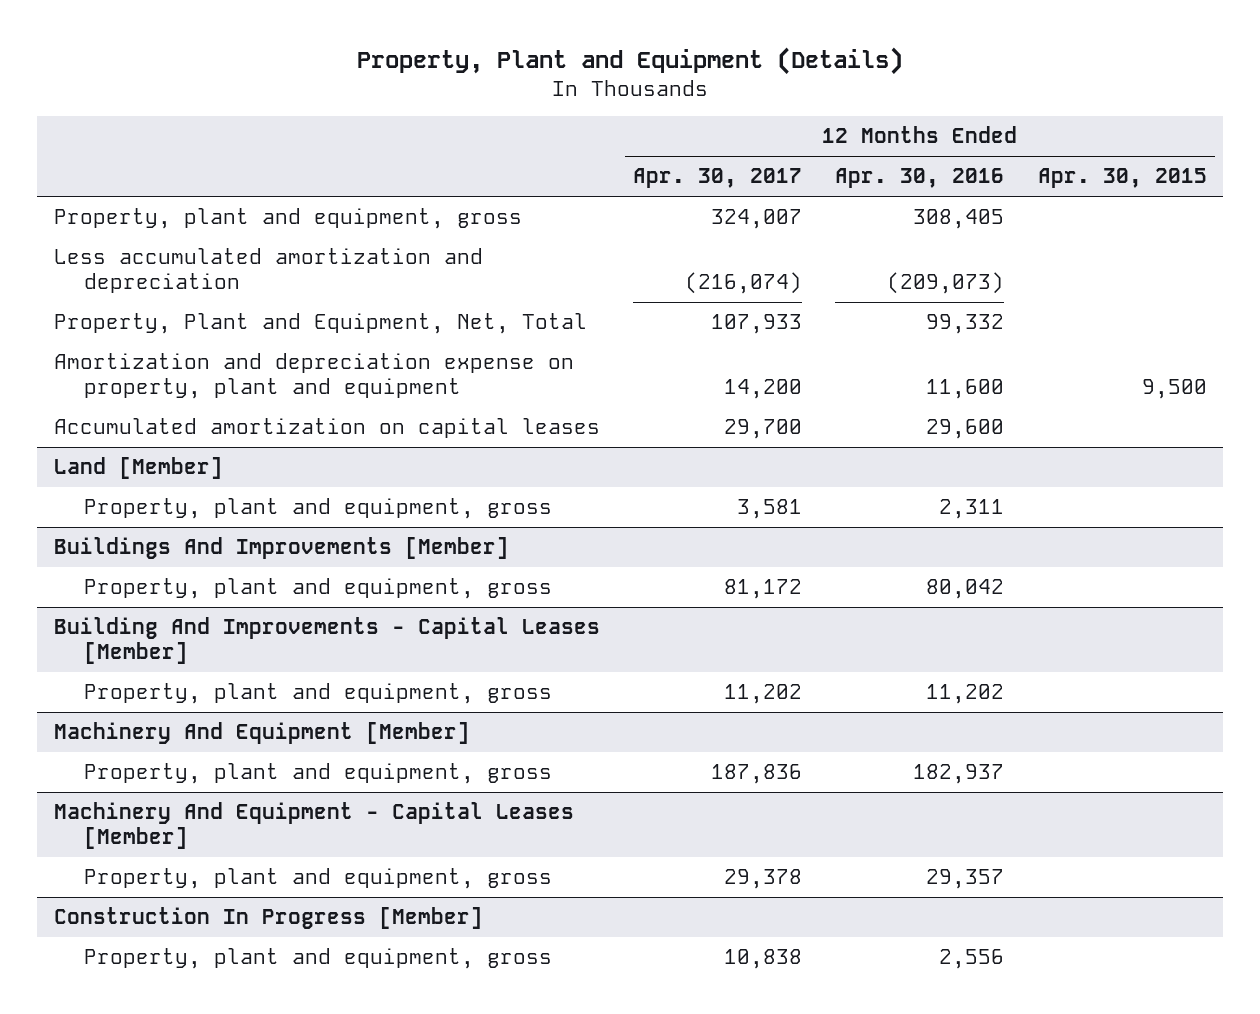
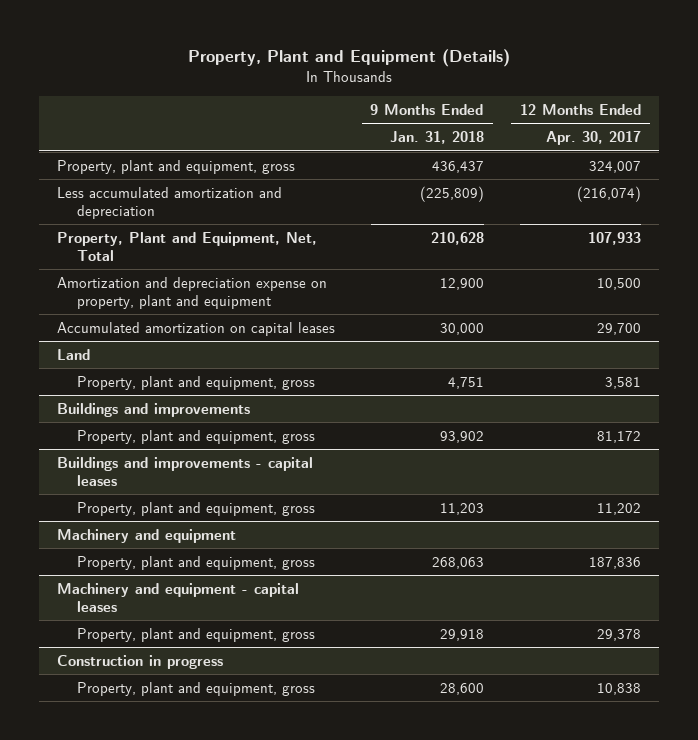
- | 12 Months Ended Apr. 30, 2017 | 12 Months Ended Apr. 30, 2016 | 12 Months Ended Apr. 30, 2015
+ | 9 Months Ended Jan. 31, 2018 | 12 Months Ended Apr. 30, 2017
- Amortization and depreciation expense on property, plant and equipment | 14,200 | 11,600 | 9,500
+ Amortization and depreciation expense on property, plant and equipment | 12,900 | 10,500
- Land [Member]
+ Land
- Buildings And Improvements [Member]
+ Buildings and improvements
- Building And Improvements - Capital Leases [Member]
+ Buildings and improvements - capital leases
- Machinery And Equipment [Member]
+ Machinery and equipment
- Machinery And Equipment - Capital Leases [Member]
+ Machinery and equipment - capital leases
- Construction In Progress [Member]
+ Construction in progress

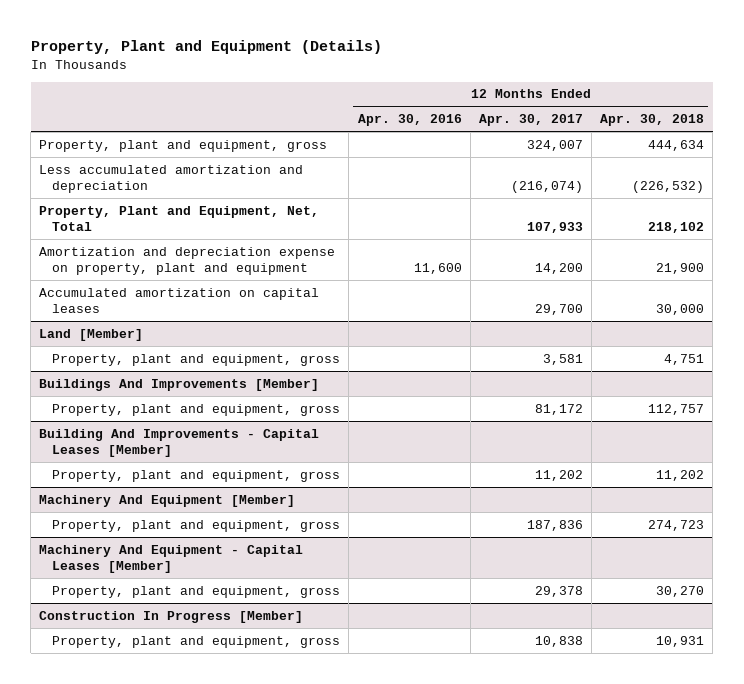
- | 9 Months Ended Jan. 31, 2018 | 12 Months Ended Apr. 30, 2017
+ | 12 Months Ended Apr. 30, 2016 | 12 Months Ended Apr. 30, 2017 | 12 Months Ended Apr. 30, 2018
- Amortization and depreciation expense on property, plant and equipment | 12,900 | 10,500
+ Amortization and depreciation expense on property, plant and equipment | 11,600 | 14,200 | 21,900
- Land
+ Land [Member]
- Buildings and improvements
+ Buildings And Improvements [Member]
- Buildings and improvements - capital leases
+ Building And Improvements - Capital Leases [Member]
- Machinery and equipment
+ Machinery And Equipment [Member]
- Machinery and equipment - capital leases
+ Machinery And Equipment - Capital Leases [Member]
- Construction in progress
+ Construction In Progress [Member]

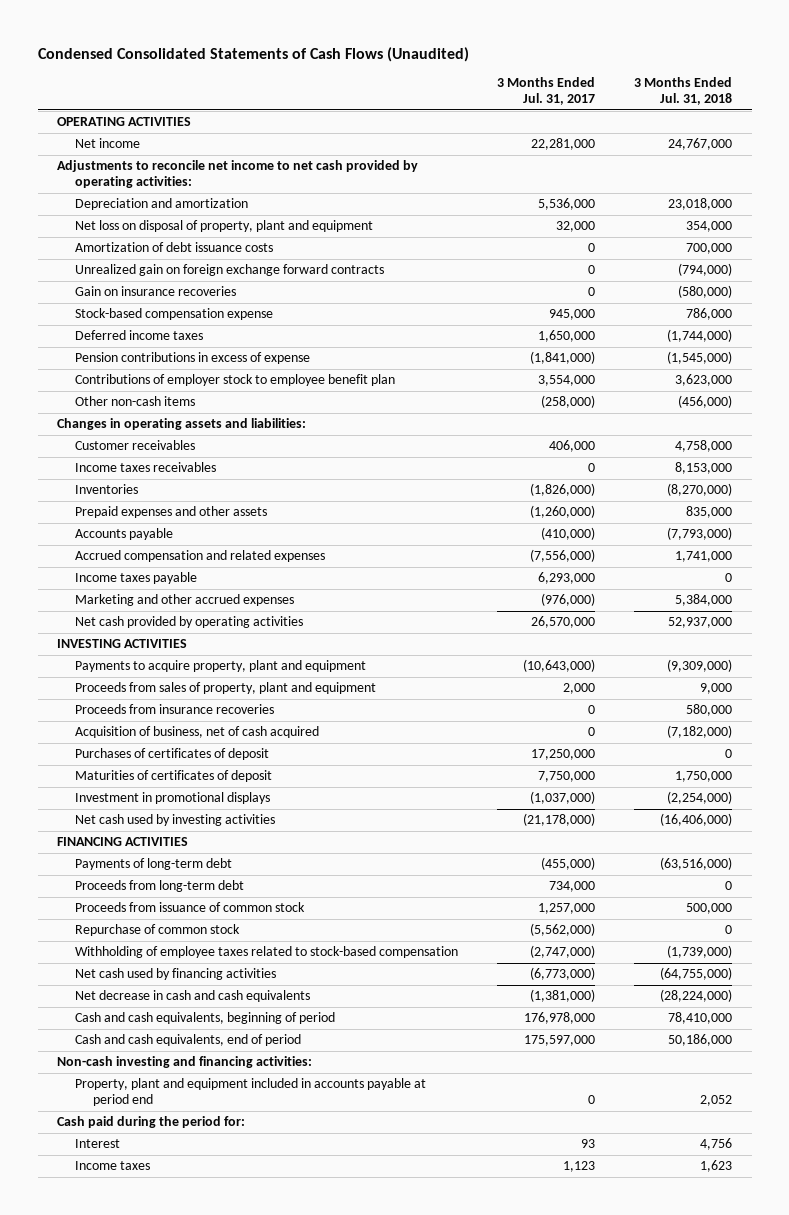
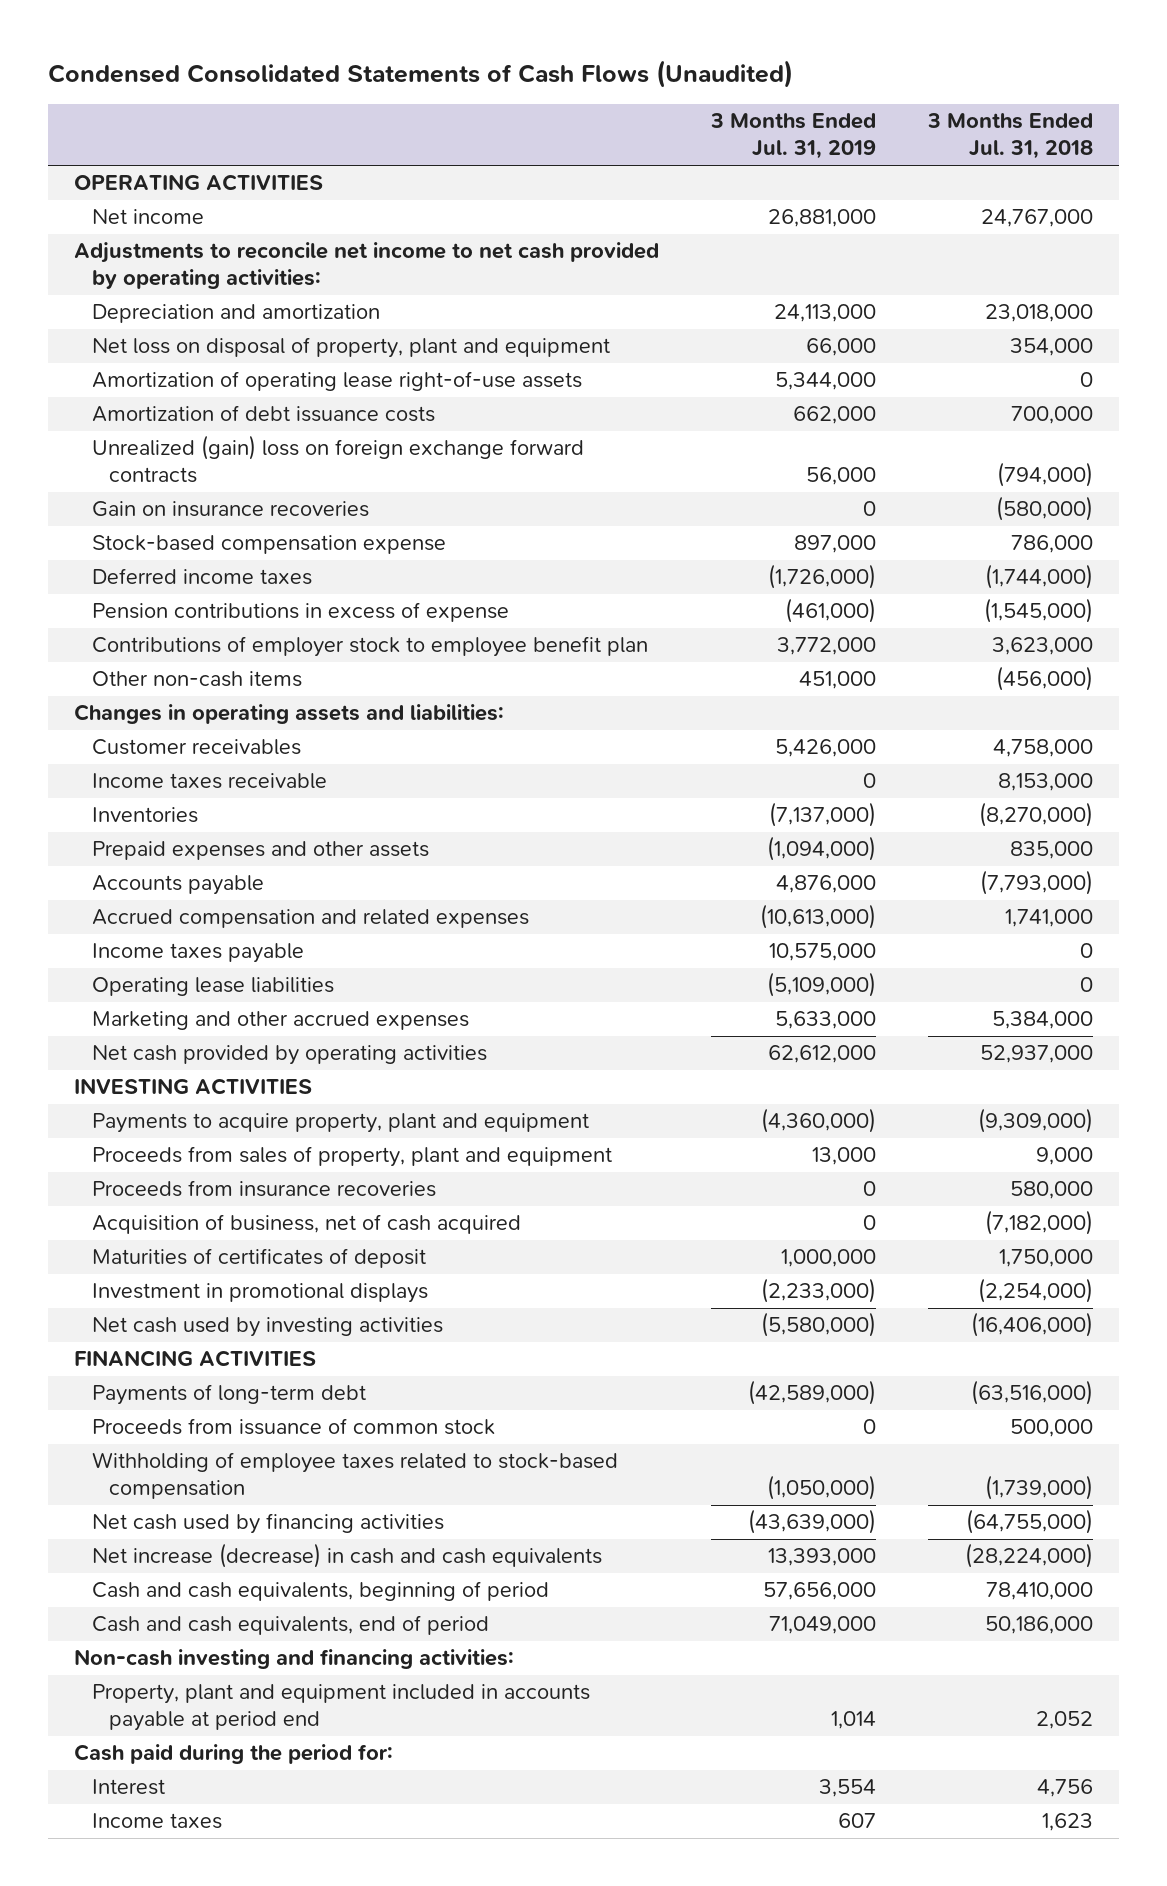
- | 3 Months Ended Jul. 31, 2017 | 3 Months Ended Jul. 31, 2018
+ | 3 Months Ended Jul. 31, 2019 | 3 Months Ended Jul. 31, 2018
+ Amortization of operating lease right-of-use assets | 5,344,000 | 0
- Unrealized gain on foreign exchange forward contracts | 0 | (794,000)
+ Unrealized (gain) loss on foreign exchange forward contracts | 56,000 | (794,000)
- Income taxes receivables | 0 | 8,153,000
+ Income taxes receivable | 0 | 8,153,000
+ Operating lease liabilities | (5,109,000) | 0
- Purchases of certificates of deposit | 17,250,000 | 0
- Proceeds from long-term debt | 734,000 | 0
- Repurchase of common stock | (5,562,000) | 0
- Net decrease in cash and cash equivalents | (1,381,000) | (28,224,000)
+ Net increase (decrease) in cash and cash equivalents | 13,393,000 | (28,224,000)

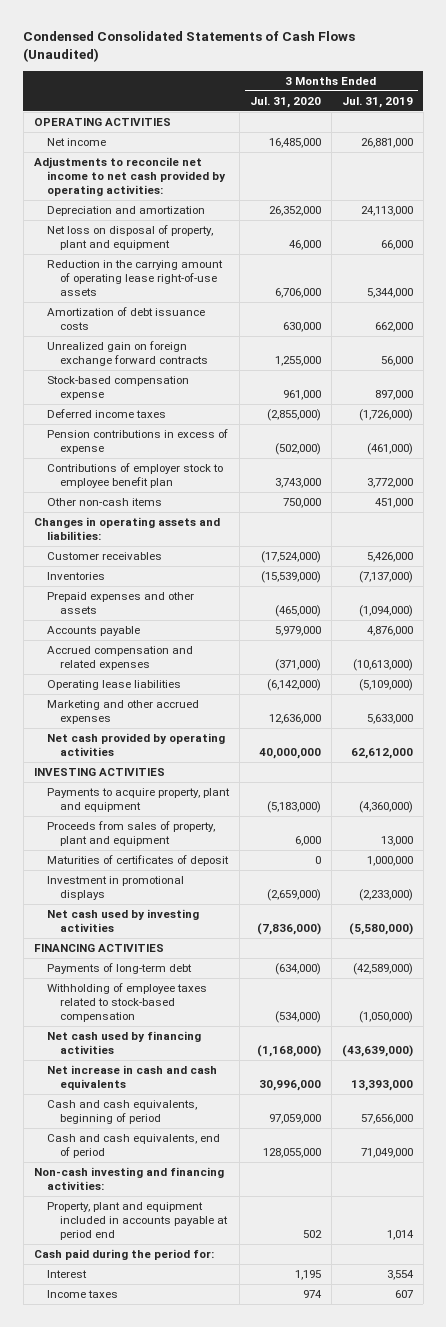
- | 3 Months Ended Jul. 31, 2019 | 3 Months Ended Jul. 31, 2018
+ | 3 Months Ended Jul. 31, 2020 | 3 Months Ended Jul. 31, 2019
- Amortization of operating lease right-of-use assets | 5,344,000 | 0
+ Reduction in the carrying amount of operating lease right-of-use assets | 6,706,000 | 5,344,000
- Unrealized (gain) loss on foreign exchange forward contracts | 56,000 | (794,000)
- Gain on insurance recoveries | 0 | (580,000)
+ Unrealized gain on foreign exchange forward contracts | 1,255,000 | 56,000
- Income taxes receivable | 0 | 8,153,000
- Income taxes payable | 10,575,000 | 0
- Proceeds from insurance recoveries | 0 | 580,000
- Acquisition of business, net of cash acquired | 0 | (7,182,000)
- Proceeds from issuance of common stock | 0 | 500,000
- Net increase (decrease) in cash and cash equivalents | 13,393,000 | (28,224,000)
+ Net increase in cash and cash equivalents | 30,996,000 | 13,393,000

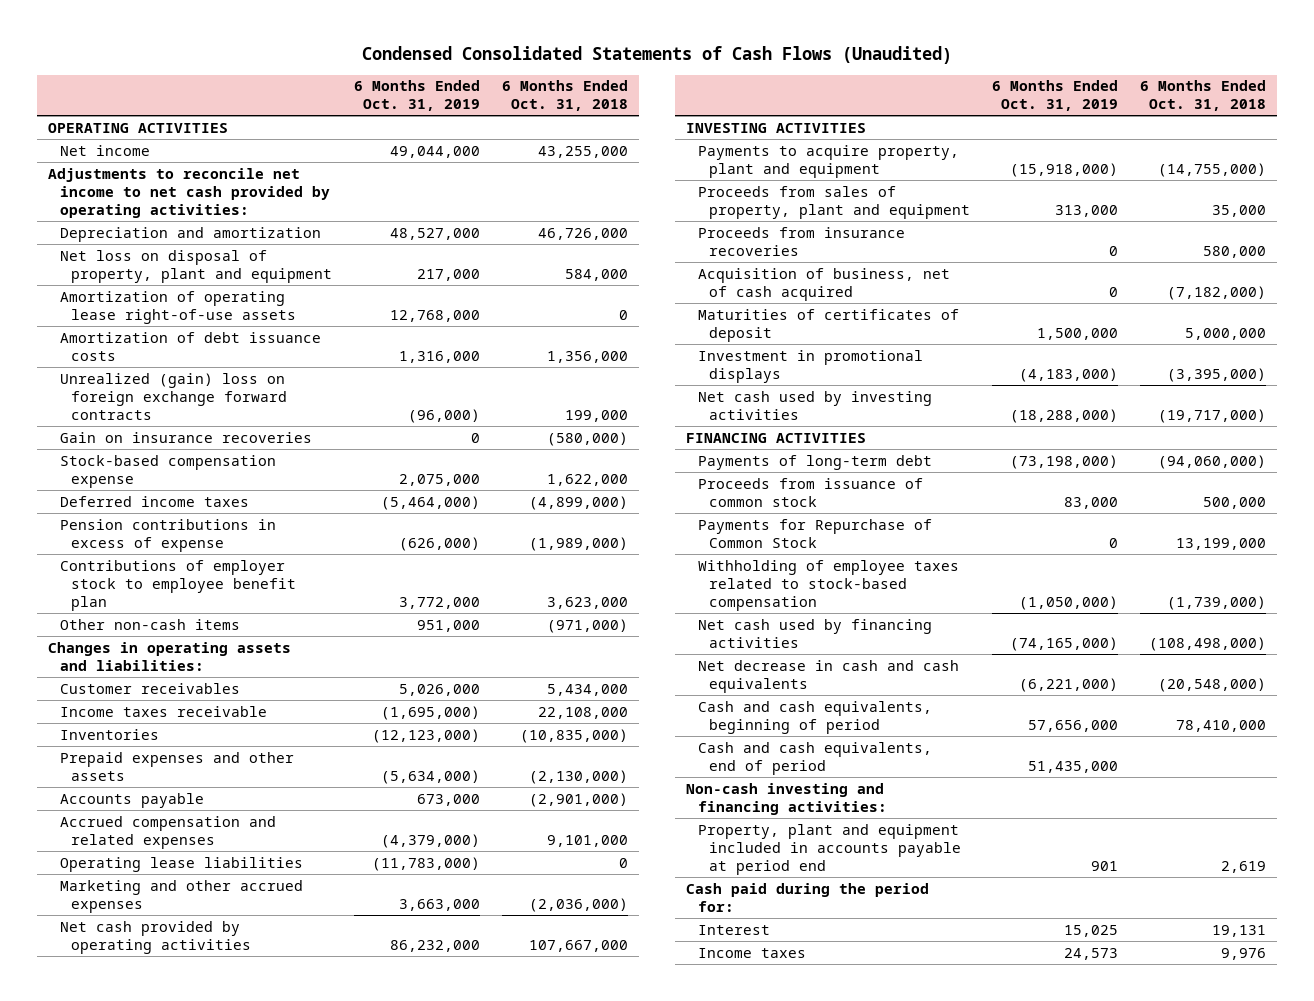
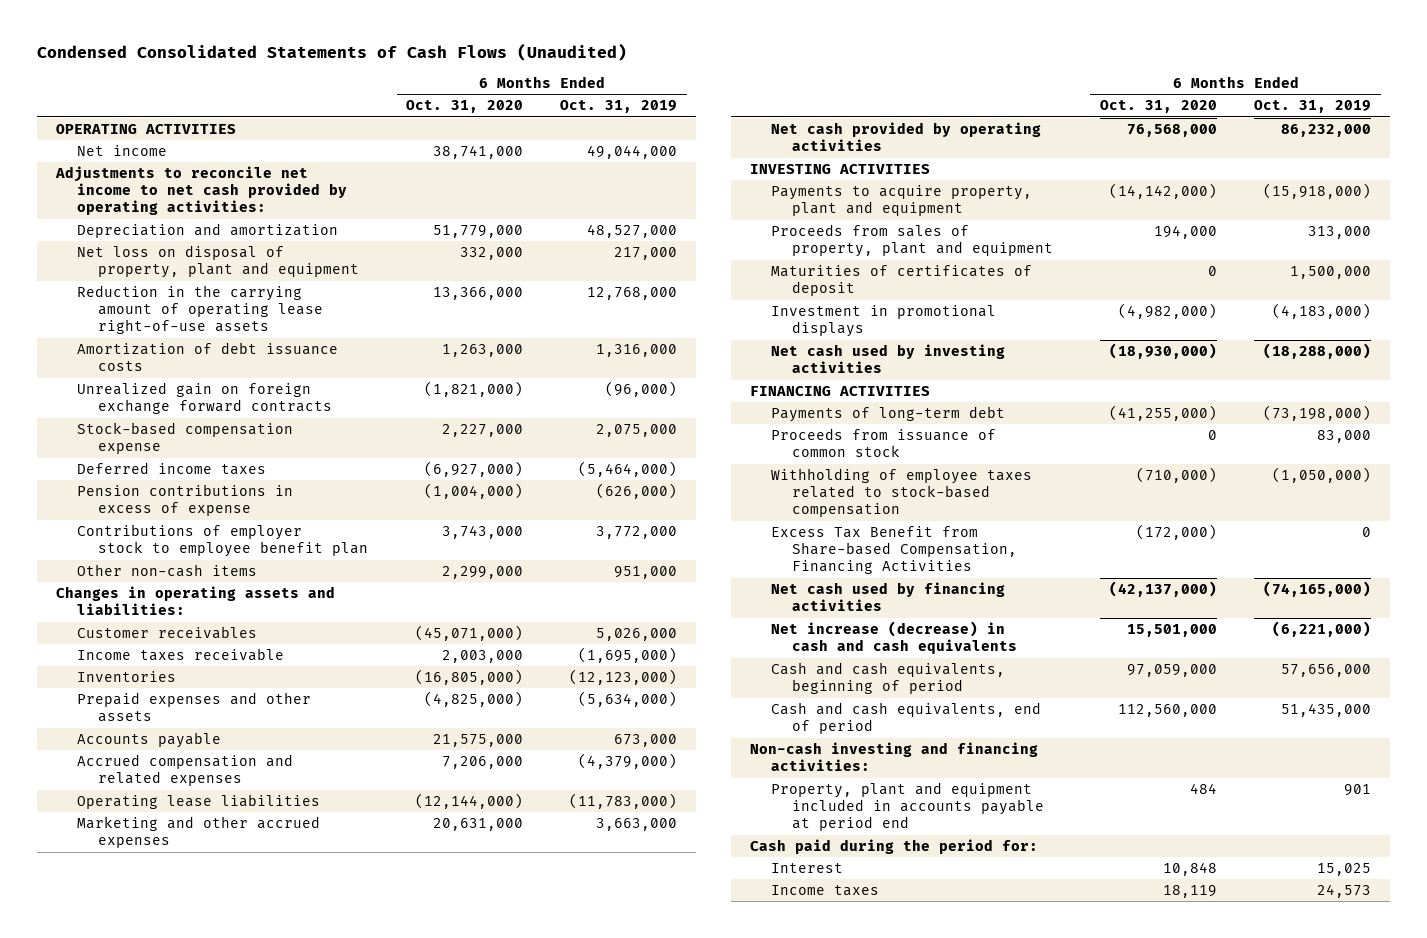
- | 6 Months Ended Oct. 31, 2019 | 6 Months Ended Oct. 31, 2018
+ | 6 Months Ended Oct. 31, 2020 | 6 Months Ended Oct. 31, 2019
- Amortization of operating lease right-of-use assets | 12,768,000 | 0
+ Reduction in the carrying amount of operating lease right-of-use assets | 13,366,000 | 12,768,000
- Unrealized (gain) loss on foreign exchange forward contracts | (96,000) | 199,000
- Gain on insurance recoveries | 0 | (580,000)
+ Unrealized gain on foreign exchange forward contracts | (1,821,000) | (96,000)
- Proceeds from insurance recoveries | 0 | 580,000
- Acquisition of business, net of cash acquired | 0 | (7,182,000)
- Payments for Repurchase of Common Stock | 0 | 13,199,000
+ Excess Tax Benefit from Share-based Compensation, Financing Activities | (172,000) | 0
- Net decrease in cash and cash equivalents | (6,221,000) | (20,548,000)
+ Net increase (decrease) in cash and cash equivalents | 15,501,000 | (6,221,000)

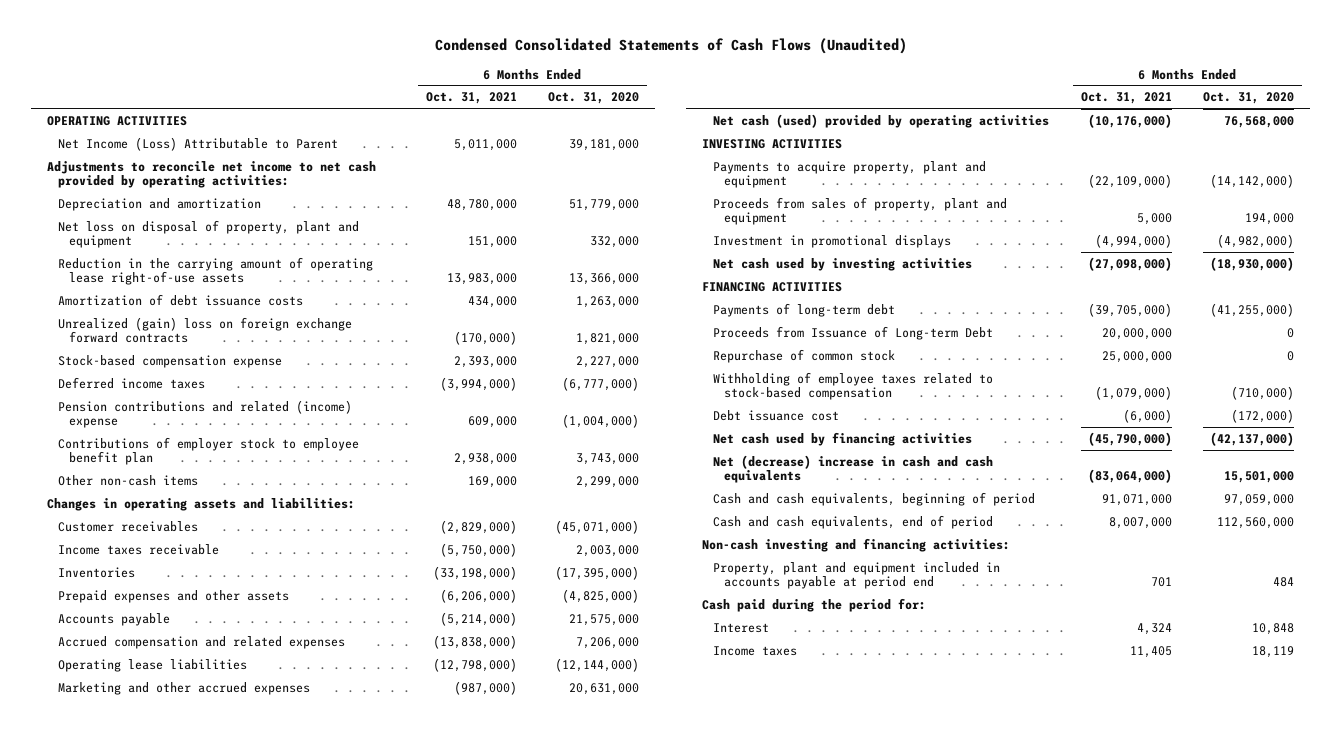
- | 6 Months Ended Oct. 31, 2020 | 6 Months Ended Oct. 31, 2019
+ | 6 Months Ended Oct. 31, 2021 | 6 Months Ended Oct. 31, 2020
- Net income | 38,741,000 | 49,044,000
+ Net Income (Loss) Attributable to Parent | 5,011,000 | 39,181,000
- Unrealized gain on foreign exchange forward contracts | (1,821,000) | (96,000)
+ Unrealized (gain) loss on foreign exchange forward contracts | (170,000) | 1,821,000
- Deferred income taxes | (6,927,000) | (5,464,000)
- Pension contributions in excess of expense | (1,004,000) | (626,000)
+ Deferred income taxes | (3,994,000) | (6,777,000)
+ Pension contributions and related (income) expense | 609,000 | (1,004,000)
- Inventories | (16,805,000) | (12,123,000)
+ Inventories | (33,198,000) | (17,395,000)
- Net cash provided by operating activities | 76,568,000 | 86,232,000
+ Net cash (used) provided by operating activities | (10,176,000) | 76,568,000
- Maturities of certificates of deposit | 0 | 1,500,000
- Proceeds from issuance of common stock | 0 | 83,000
+ Proceeds from Issuance of Long-term Debt | 20,000,000 | 0
+ Repurchase of common stock | 25,000,000 | 0
- Excess Tax Benefit from Share-based Compensation, Financing Activities | (172,000) | 0
+ Debt issuance cost | (6,000) | (172,000)
- Net increase (decrease) in cash and cash equivalents | 15,501,000 | (6,221,000)
+ Net (decrease) increase in cash and cash equivalents | (83,064,000) | 15,501,000

